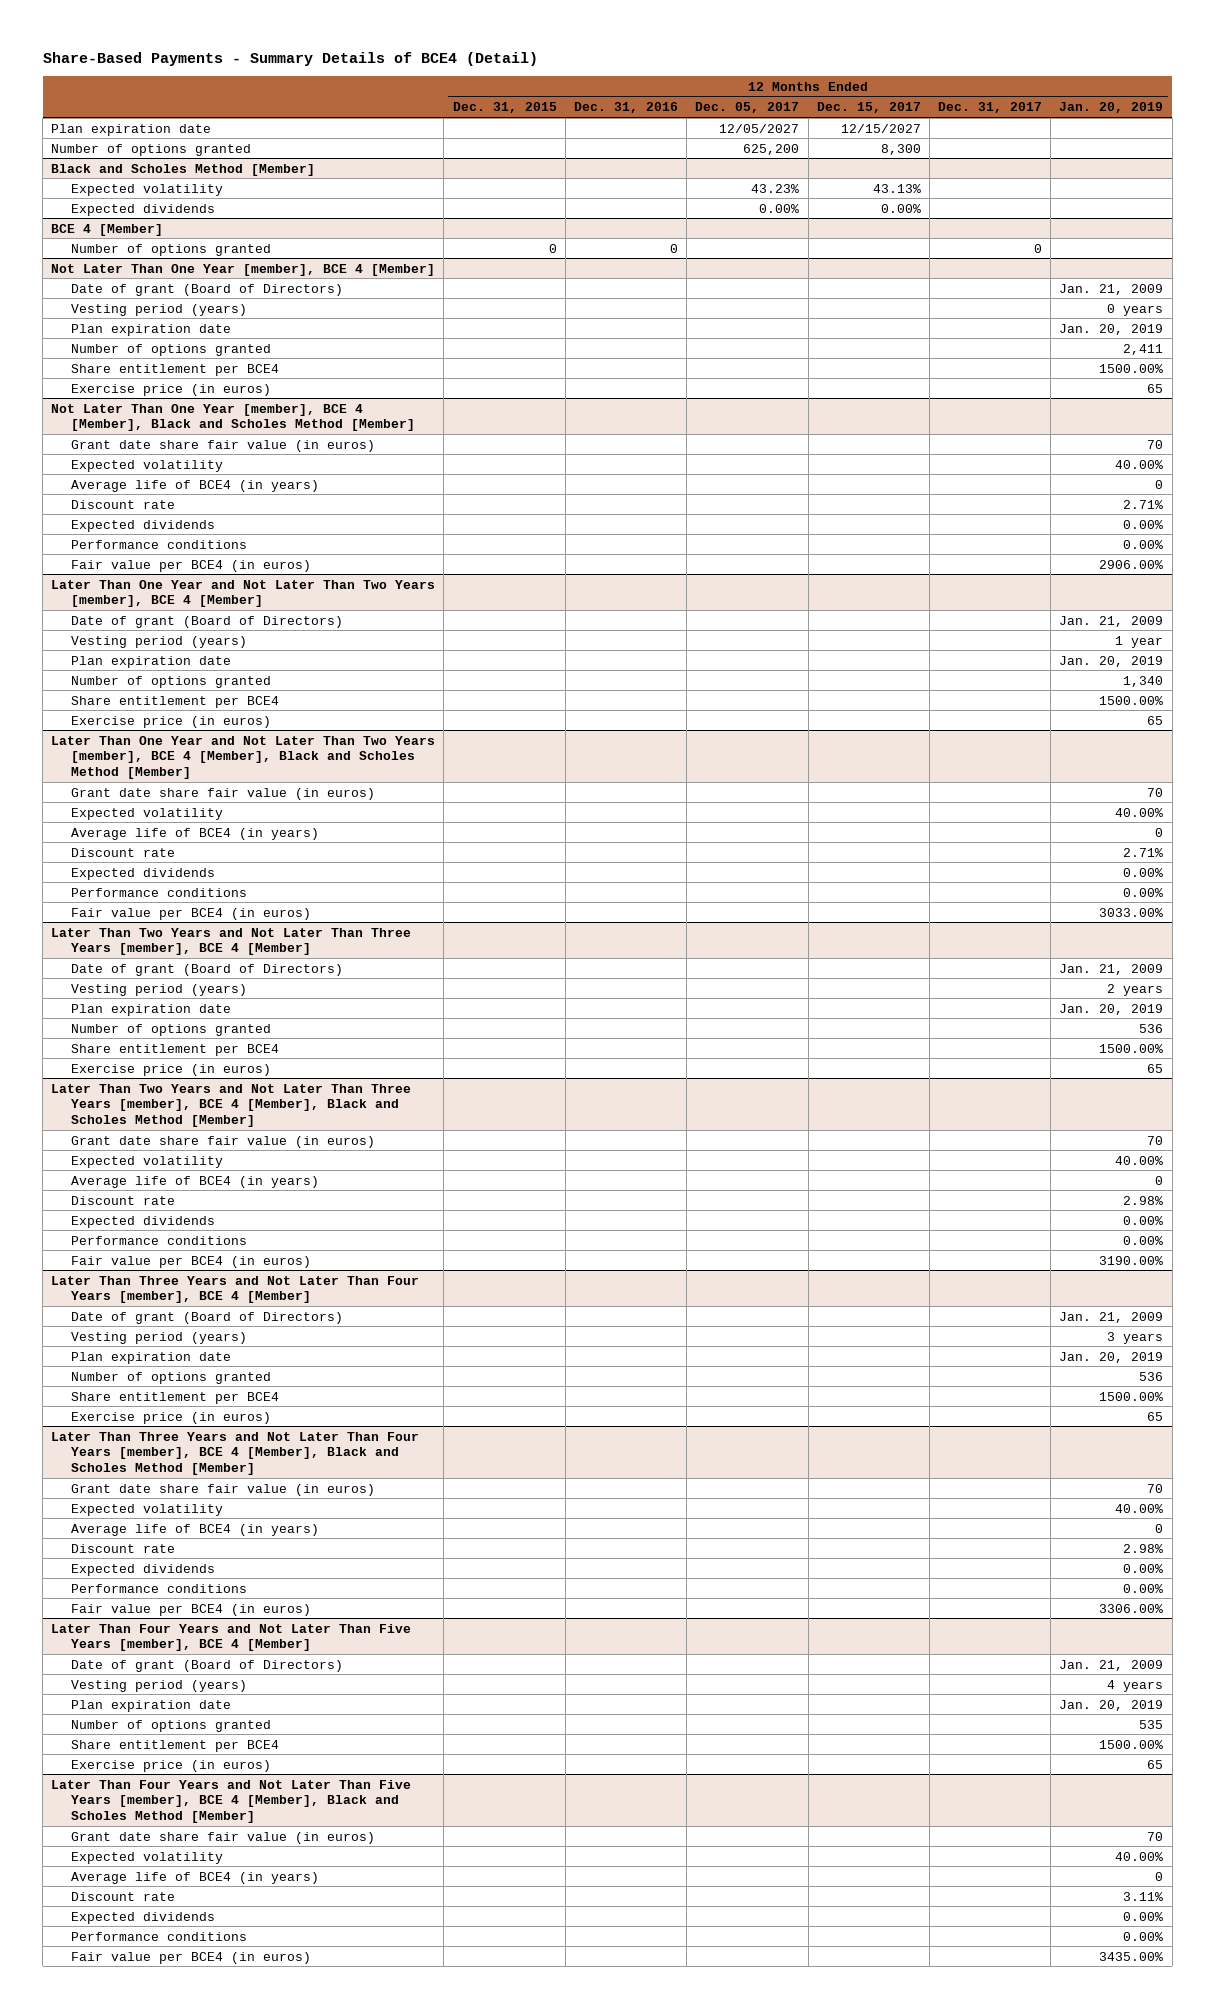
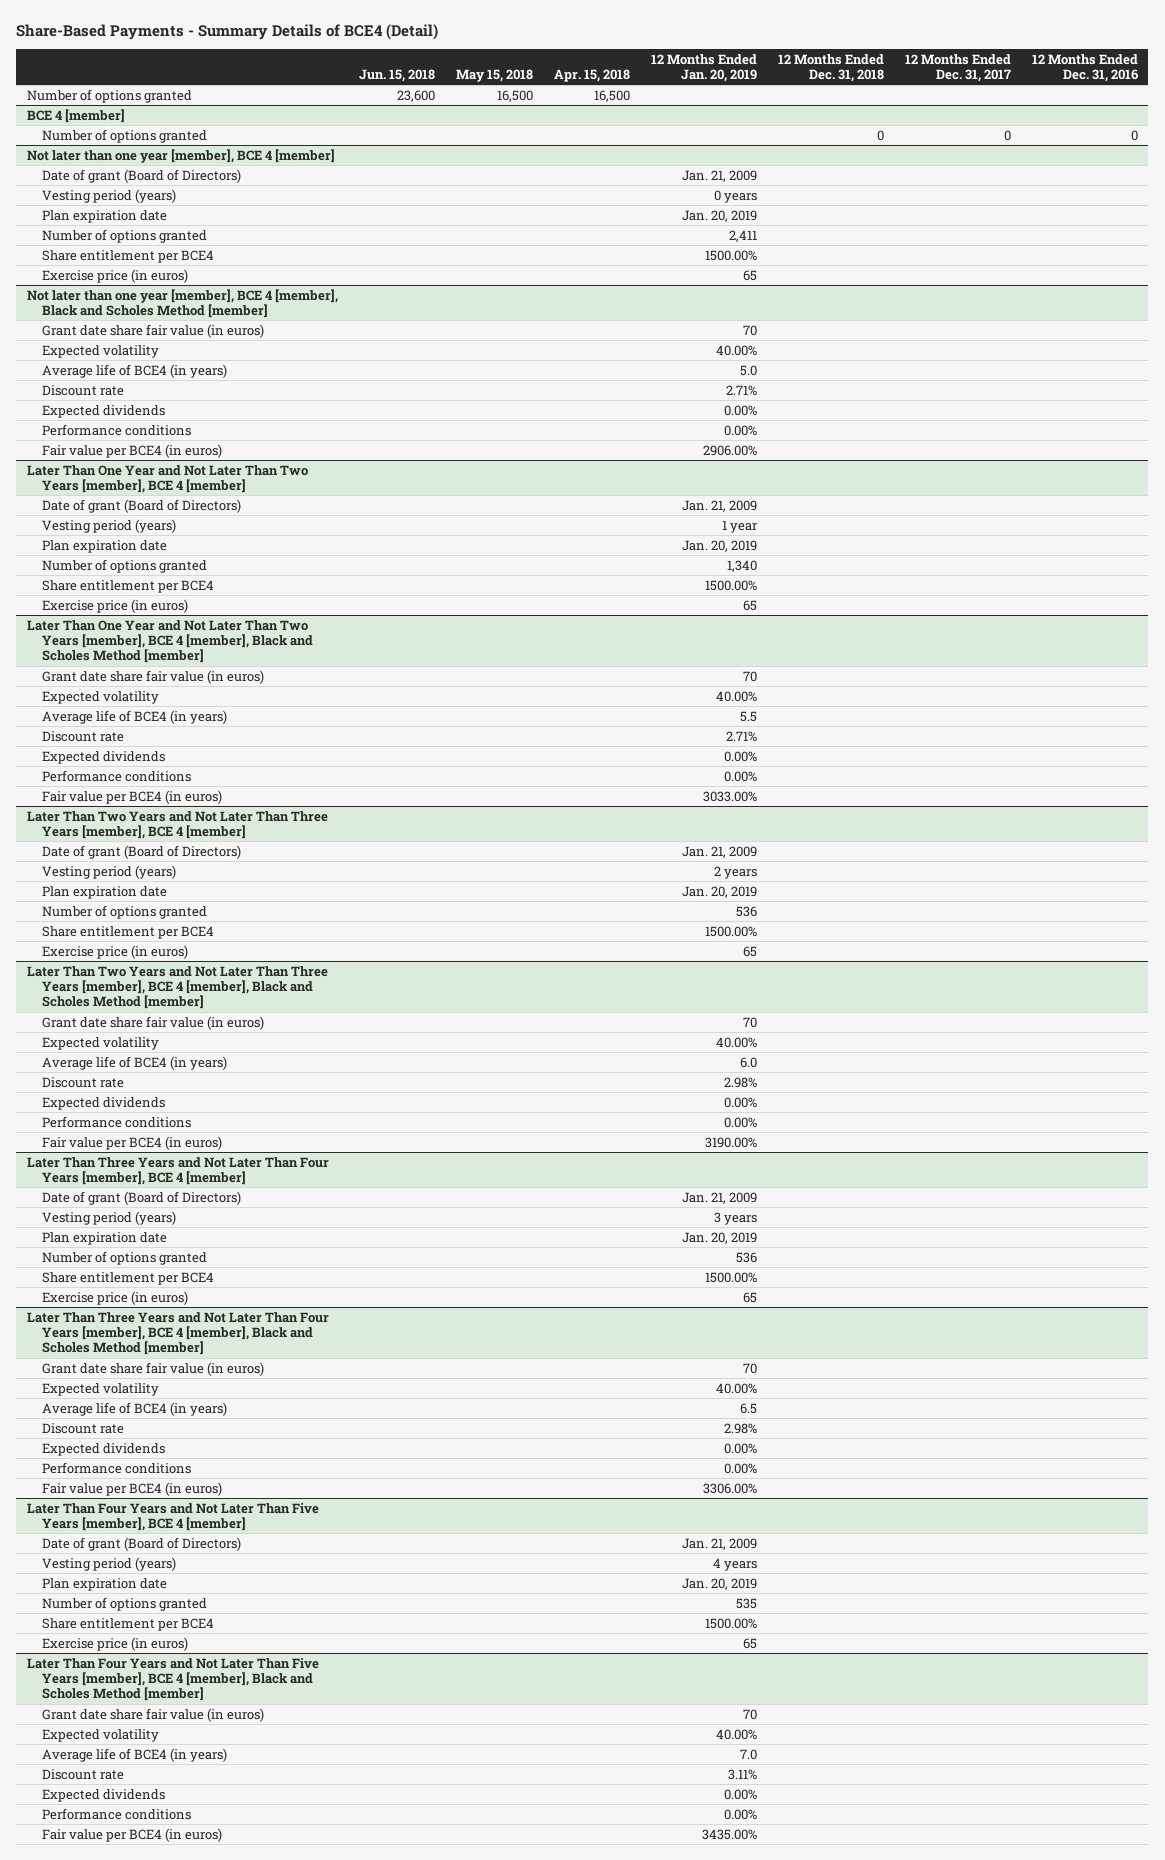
- | 12 Months Ended Dec. 31, 2015 | 12 Months Ended Dec. 31, 2016 | 12 Months Ended Dec. 05, 2017 | 12 Months Ended Dec. 15, 2017 | 12 Months Ended Dec. 31, 2017 | 12 Months Ended Jan. 20, 2019
+ | Jun. 15, 2018 | May 15, 2018 | Apr. 15, 2018 | 12 Months Ended Jan. 20, 2019 | 12 Months Ended Dec. 31, 2018 | 12 Months Ended Dec. 31, 2017 | 12 Months Ended Dec. 31, 2016
- Plan expiration date | | | 12/05/2027 | 12/15/2027 | |
- Black and Scholes Method [Member]
- Expected volatility | | | 43.23% | 43.13% | |
- Expected dividends | | | 0.00% | 0.00% | |
- BCE 4 [Member]
+ BCE 4 [member]
- Not Later Than One Year [member], BCE 4 [Member]
+ Not later than one year [member], BCE 4 [member]
- Not Later Than One Year [member], BCE 4 [Member], Black and Scholes Method [Member]
+ Not later than one year [member], BCE 4 [member], Black and Scholes Method [member]
- Average life of BCE4 (in years) | | | | | | 0
+ Average life of BCE4 (in years) | | | | 5.0 | | |
- Later Than One Year and Not Later Than Two Years [member], BCE 4 [Member]
+ Later Than One Year and Not Later Than Two Years [member], BCE 4 [member]
- Later Than One Year and Not Later Than Two Years [member], BCE 4 [Member], Black and Scholes Method [Member]
+ Later Than One Year and Not Later Than Two Years [member], BCE 4 [member], Black and Scholes Method [member]
- Average life of BCE4 (in years) | | | | | | 0
+ Average life of BCE4 (in years) | | | | 5.5 | | |
- Later Than Two Years and Not Later Than Three Years [member], BCE 4 [Member]
+ Later Than Two Years and Not Later Than Three Years [member], BCE 4 [member]
- Later Than Two Years and Not Later Than Three Years [member], BCE 4 [Member], Black and Scholes Method [Member]
+ Later Than Two Years and Not Later Than Three Years [member], BCE 4 [member], Black and Scholes Method [member]
- Average life of BCE4 (in years) | | | | | | 0
+ Average life of BCE4 (in years) | | | | 6.0 | | |
- Later Than Three Years and Not Later Than Four Years [member], BCE 4 [Member]
+ Later Than Three Years and Not Later Than Four Years [member], BCE 4 [member]
- Later Than Three Years and Not Later Than Four Years [member], BCE 4 [Member], Black and Scholes Method [Member]
+ Later Than Three Years and Not Later Than Four Years [member], BCE 4 [member], Black and Scholes Method [member]
- Average life of BCE4 (in years) | | | | | | 0
+ Average life of BCE4 (in years) | | | | 6.5 | | |
- Later Than Four Years and Not Later Than Five Years [member], BCE 4 [Member]
+ Later Than Four Years and Not Later Than Five Years [member], BCE 4 [member]
- Later Than Four Years and Not Later Than Five Years [member], BCE 4 [Member], Black and Scholes Method [Member]
+ Later Than Four Years and Not Later Than Five Years [member], BCE 4 [member], Black and Scholes Method [member]
- Average life of BCE4 (in years) | | | | | | 0
+ Average life of BCE4 (in years) | | | | 7.0 | | |

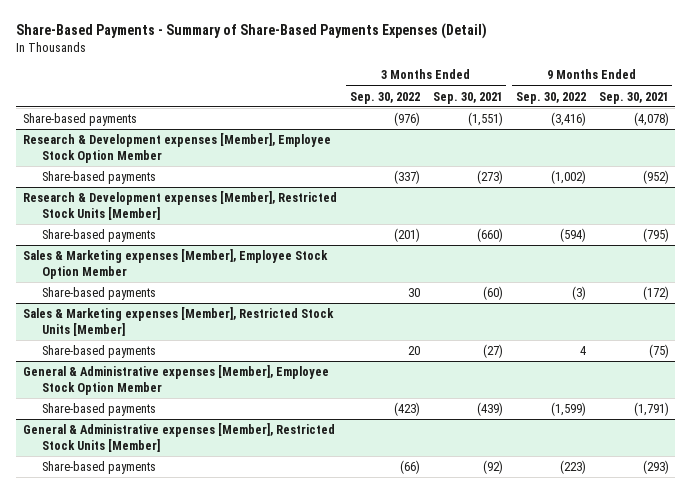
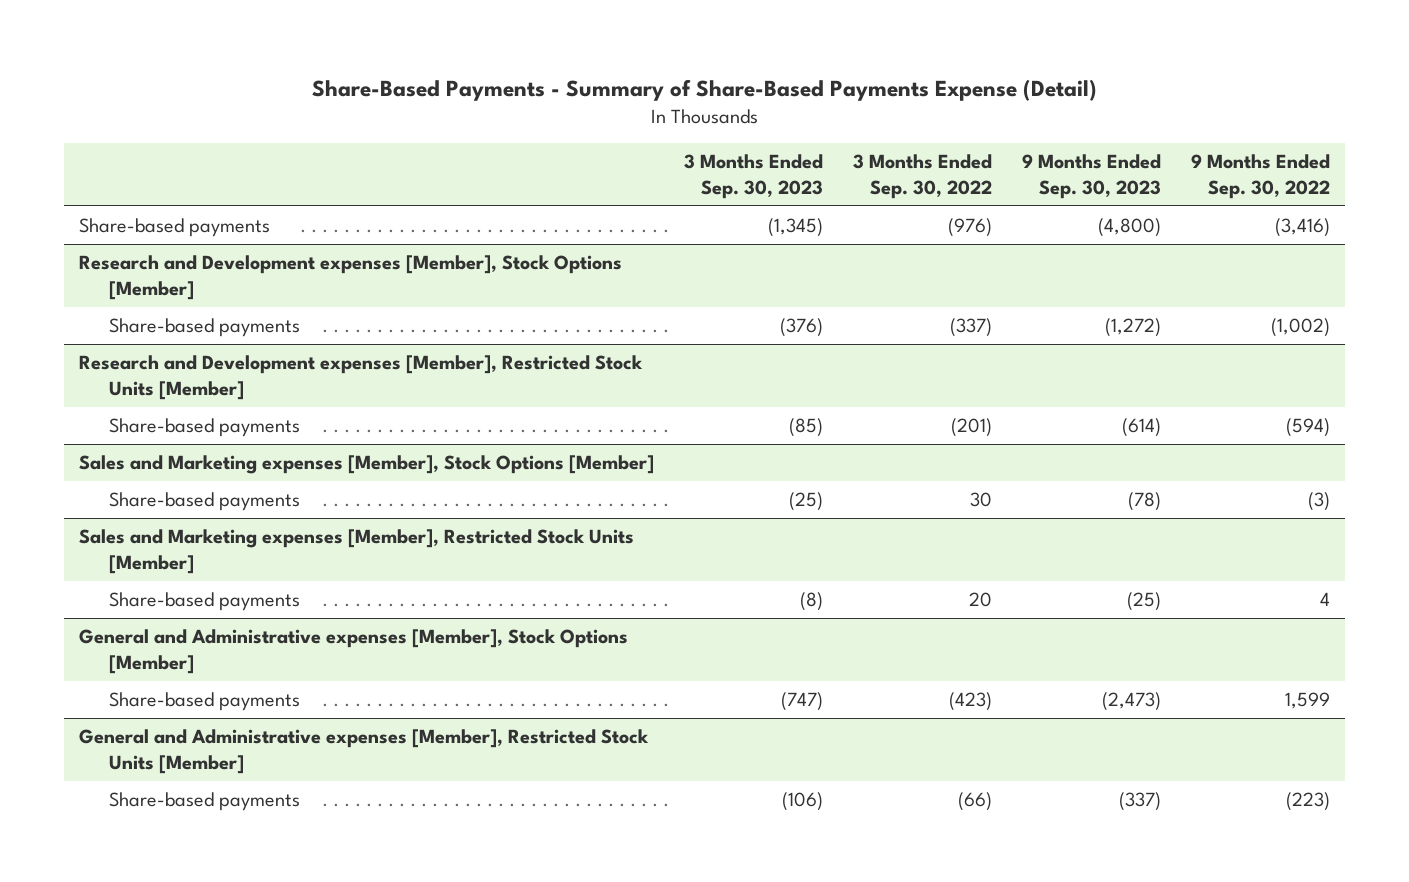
- Share-Based Payments - Summary of Share-Based Payments Expenses (Detail)
+ Share-Based Payments - Summary of Share-Based Payments Expense (Detail)
- | 3 Months Ended Sep. 30, 2022 | 3 Months Ended Sep. 30, 2021 | 9 Months Ended Sep. 30, 2022 | 9 Months Ended Sep. 30, 2021
+ | 3 Months Ended Sep. 30, 2023 | 3 Months Ended Sep. 30, 2022 | 9 Months Ended Sep. 30, 2023 | 9 Months Ended Sep. 30, 2022
- Research & Development expenses [Member], Employee Stock Option Member
+ Research and Development expenses [Member], Stock Options [Member]
- Research & Development expenses [Member], Restricted Stock Units [Member]
+ Research and Development expenses [Member], Restricted Stock Units [Member]
- Sales & Marketing expenses [Member], Employee Stock Option Member
+ Sales and Marketing expenses [Member], Stock Options [Member]
- Sales & Marketing expenses [Member], Restricted Stock Units [Member]
+ Sales and Marketing expenses [Member], Restricted Stock Units [Member]
- General & Administrative expenses [Member], Employee Stock Option Member
- Share-based payments | (423) | (439) | (1,599) | (1,791)
- General & Administrative expenses [Member], Restricted Stock Units [Member]
+ General and Administrative expenses [Member], Stock Options [Member]
+ Share-based payments | (747) | (423) | (2,473) | 1,599
+ General and Administrative expenses [Member], Restricted Stock Units [Member]

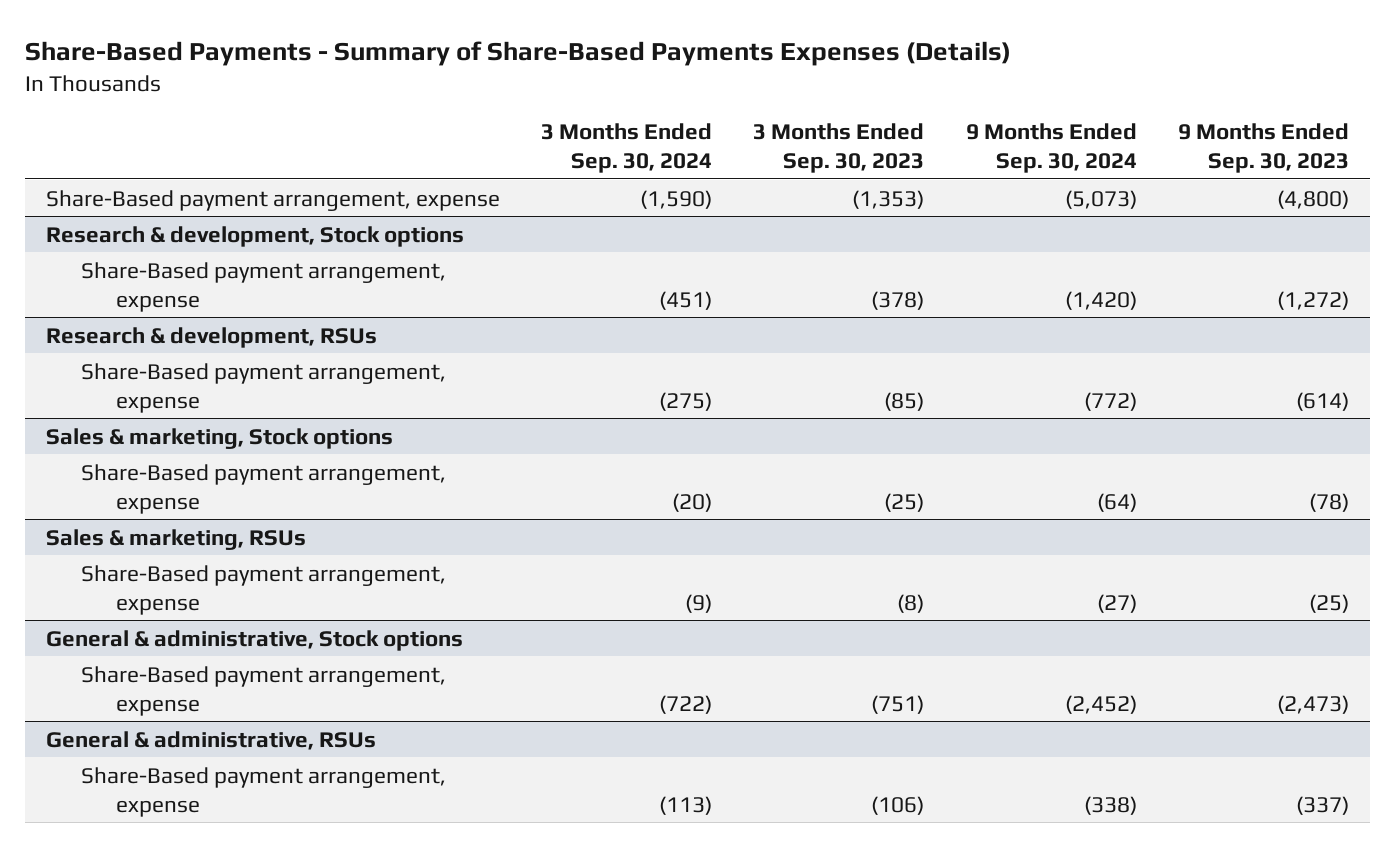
- Share-Based Payments - Summary of Share-Based Payments Expense (Detail)
+ Share-Based Payments - Summary of Share-Based Payments Expenses (Details)
- | 3 Months Ended Sep. 30, 2023 | 3 Months Ended Sep. 30, 2022 | 9 Months Ended Sep. 30, 2023 | 9 Months Ended Sep. 30, 2022
+ | 3 Months Ended Sep. 30, 2024 | 3 Months Ended Sep. 30, 2023 | 9 Months Ended Sep. 30, 2024 | 9 Months Ended Sep. 30, 2023
- Share-based payments | (1,345) | (976) | (4,800) | (3,416)
- Research and Development expenses [Member], Stock Options [Member]
- Share-based payments | (376) | (337) | (1,272) | (1,002)
- Research and Development expenses [Member], Restricted Stock Units [Member]
- Share-based payments | (85) | (201) | (614) | (594)
- Sales and Marketing expenses [Member], Stock Options [Member]
- Share-based payments | (25) | 30 | (78) | (3)
- Sales and Marketing expenses [Member], Restricted Stock Units [Member]
- Share-based payments | (8) | 20 | (25) | 4
- General and Administrative expenses [Member], Stock Options [Member]
- Share-based payments | (747) | (423) | (2,473) | 1,599
- General and Administrative expenses [Member], Restricted Stock Units [Member]
- Share-based payments | (106) | (66) | (337) | (223)
+ Share-Based payment arrangement, expense | (1,590) | (1,353) | (5,073) | (4,800)
+ Research & development, Stock options
+ Share-Based payment arrangement, expense | (451) | (378) | (1,420) | (1,272)
+ Research & development, RSUs
+ Share-Based payment arrangement, expense | (275) | (85) | (772) | (614)
+ Sales & marketing, Stock options
+ Share-Based payment arrangement, expense | (20) | (25) | (64) | (78)
+ Sales & marketing, RSUs
+ Share-Based payment arrangement, expense | (9) | (8) | (27) | (25)
+ General & administrative, Stock options
+ Share-Based payment arrangement, expense | (722) | (751) | (2,452) | (2,473)
+ General & administrative, RSUs
+ Share-Based payment arrangement, expense | (113) | (106) | (338) | (337)

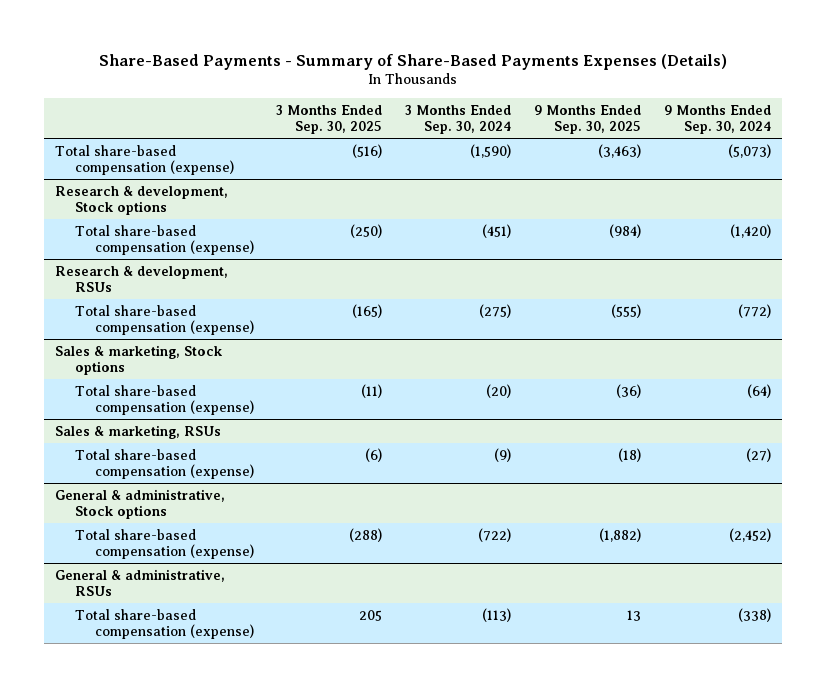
- | 3 Months Ended Sep. 30, 2024 | 3 Months Ended Sep. 30, 2023 | 9 Months Ended Sep. 30, 2024 | 9 Months Ended Sep. 30, 2023
+ | 3 Months Ended Sep. 30, 2025 | 3 Months Ended Sep. 30, 2024 | 9 Months Ended Sep. 30, 2025 | 9 Months Ended Sep. 30, 2024
- Share-Based payment arrangement, expense | (1,590) | (1,353) | (5,073) | (4,800)
+ Total share-based compensation (expense) | (516) | (1,590) | (3,463) | (5,073)
@ Research & development, Stock options
- Share-Based payment arrangement, expense | (451) | (378) | (1,420) | (1,272)
+ Total share-based compensation (expense) | (250) | (451) | (984) | (1,420)
@ Research & development, RSUs
- Share-Based payment arrangement, expense | (275) | (85) | (772) | (614)
+ Total share-based compensation (expense) | (165) | (275) | (555) | (772)
@ Sales & marketing, Stock options
- Share-Based payment arrangement, expense | (20) | (25) | (64) | (78)
+ Total share-based compensation (expense) | (11) | (20) | (36) | (64)
@ Sales & marketing, RSUs
- Share-Based payment arrangement, expense | (9) | (8) | (27) | (25)
+ Total share-based compensation (expense) | (6) | (9) | (18) | (27)
@ General & administrative, Stock options
- Share-Based payment arrangement, expense | (722) | (751) | (2,452) | (2,473)
+ Total share-based compensation (expense) | (288) | (722) | (1,882) | (2,452)
@ General & administrative, RSUs
- Share-Based payment arrangement, expense | (113) | (106) | (338) | (337)
+ Total share-based compensation (expense) | 205 | (113) | 13 | (338)

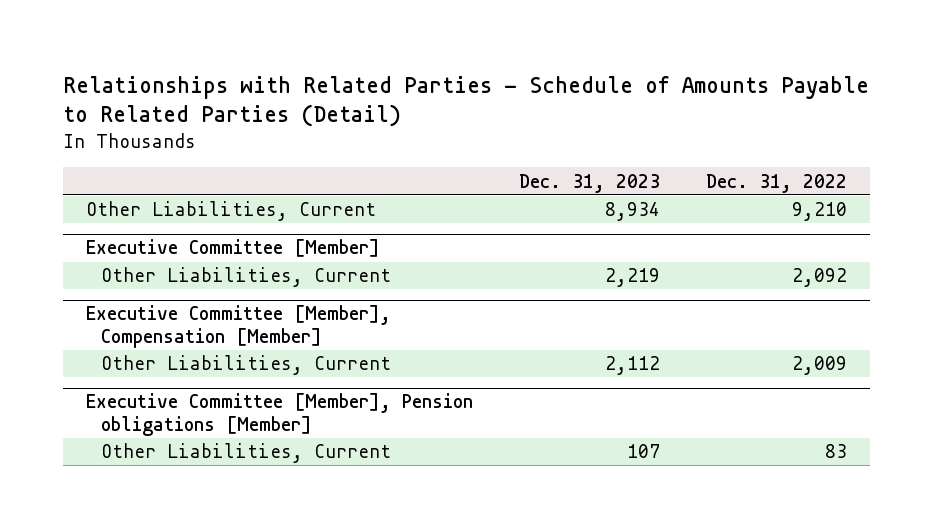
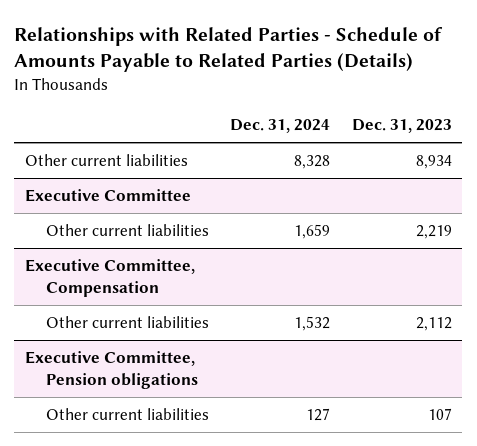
- Relationships with Related Parties - Schedule of Amounts Payable to Related Parties (Detail)
+ Relationships with Related Parties - Schedule of Amounts Payable to Related Parties (Details)
- | Dec. 31, 2023 | Dec. 31, 2022
+ | Dec. 31, 2024 | Dec. 31, 2023
- Other Liabilities, Current | 8,934 | 9,210
- Executive Committee [Member]
- Other Liabilities, Current | 2,219 | 2,092
- Executive Committee [Member], Compensation [Member]
- Other Liabilities, Current | 2,112 | 2,009
- Executive Committee [Member], Pension obligations [Member]
- Other Liabilities, Current | 107 | 83
+ Other current liabilities | 8,328 | 8,934
+ Executive Committee
+ Other current liabilities | 1,659 | 2,219
+ Executive Committee, Compensation
+ Other current liabilities | 1,532 | 2,112
+ Executive Committee, Pension obligations
+ Other current liabilities | 127 | 107

